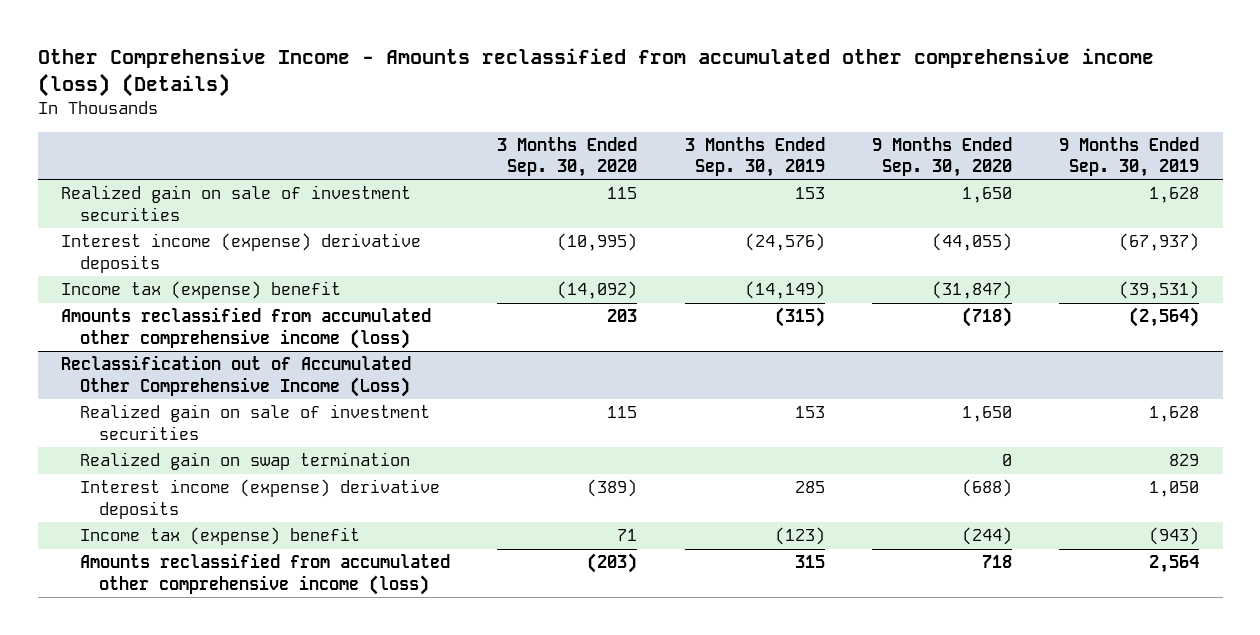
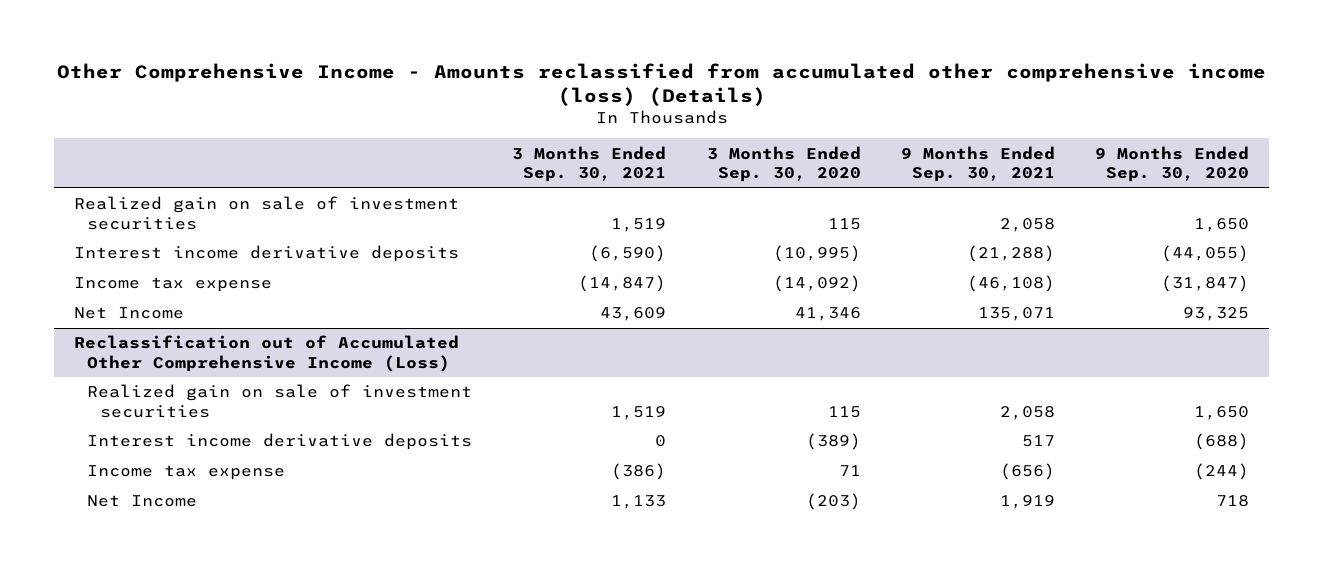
- | 3 Months Ended Sep. 30, 2020 | 3 Months Ended Sep. 30, 2019 | 9 Months Ended Sep. 30, 2020 | 9 Months Ended Sep. 30, 2019
+ | 3 Months Ended Sep. 30, 2021 | 3 Months Ended Sep. 30, 2020 | 9 Months Ended Sep. 30, 2021 | 9 Months Ended Sep. 30, 2020
- Interest income (expense) derivative deposits | (10,995) | (24,576) | (44,055) | (67,937)
- Income tax (expense) benefit | (14,092) | (14,149) | (31,847) | (39,531)
- Amounts reclassified from accumulated other comprehensive income (loss) | 203 | (315) | (718) | (2,564)
+ Interest income derivative deposits | (6,590) | (10,995) | (21,288) | (44,055)
+ Income tax expense | (14,847) | (14,092) | (46,108) | (31,847)
+ Net Income | 43,609 | 41,346 | 135,071 | 93,325
@ Reclassification out of Accumulated Other Comprehensive Income (Loss)
- Realized gain on swap termination | | | 0 | 829
- Interest income (expense) derivative deposits | (389) | 285 | (688) | 1,050
- Income tax (expense) benefit | 71 | (123) | (244) | (943)
- Amounts reclassified from accumulated other comprehensive income (loss) | (203) | 315 | 718 | 2,564
+ Interest income derivative deposits | 0 | (389) | 517 | (688)
+ Income tax expense | (386) | 71 | (656) | (244)
+ Net Income | 1,133 | (203) | 1,919 | 718

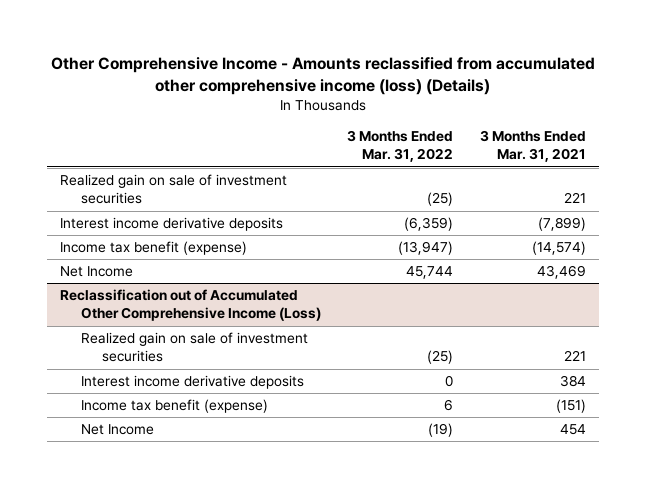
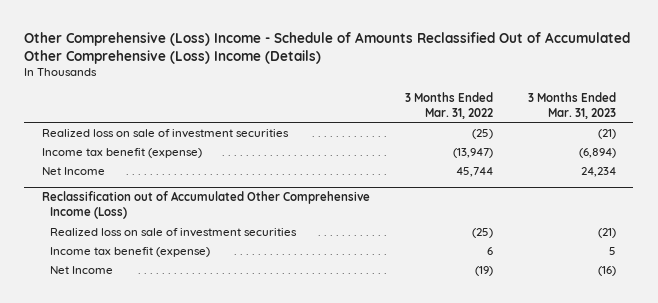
- Other Comprehensive Income - Amounts reclassified from accumulated other comprehensive income (loss) (Details)
+ Other Comprehensive (Loss) Income - Schedule of Amounts Reclassified Out of Accumulated Other Comprehensive (Loss) Income (Details)
- | 3 Months Ended Mar. 31, 2022 | 3 Months Ended Mar. 31, 2021
+ | 3 Months Ended Mar. 31, 2022 | 3 Months Ended Mar. 31, 2023
- Realized gain on sale of investment securities | (25) | 221
- Interest income derivative deposits | (6,359) | (7,899)
+ Realized loss on sale of investment securities | (25) | (21)
@ Reclassification out of Accumulated Other Comprehensive Income (Loss)
- Realized gain on sale of investment securities | (25) | 221
- Interest income derivative deposits | 0 | 384
+ Realized loss on sale of investment securities | (25) | (21)

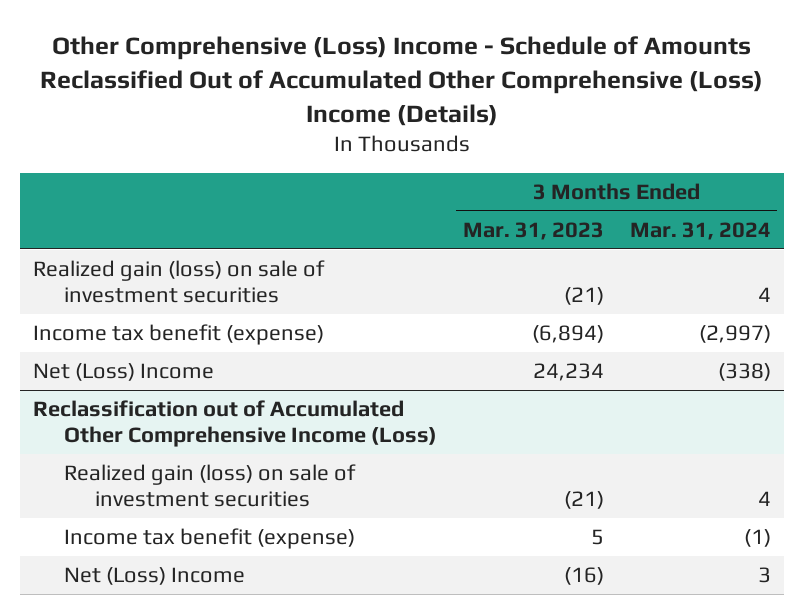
- | 3 Months Ended Mar. 31, 2022 | 3 Months Ended Mar. 31, 2023
+ | 3 Months Ended Mar. 31, 2023 | 3 Months Ended Mar. 31, 2024
- Realized loss on sale of investment securities | (25) | (21)
+ Realized gain (loss) on sale of investment securities | (21) | 4
- Net Income | 45,744 | 24,234
+ Net (Loss) Income | 24,234 | (338)
@ Reclassification out of Accumulated Other Comprehensive Income (Loss)
- Realized loss on sale of investment securities | (25) | (21)
+ Realized gain (loss) on sale of investment securities | (21) | 4
- Net Income | (19) | (16)
+ Net (Loss) Income | (16) | 3

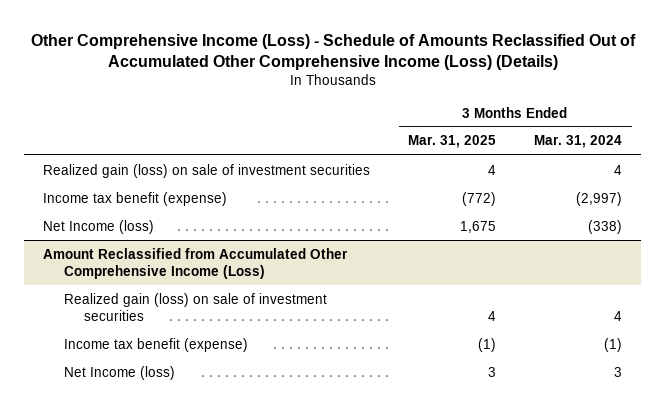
- Other Comprehensive (Loss) Income - Schedule of Amounts Reclassified Out of Accumulated Other Comprehensive (Loss) Income (Details)
+ Other Comprehensive Income (Loss) - Schedule of Amounts Reclassified Out of Accumulated Other Comprehensive Income (Loss) (Details)
- | 3 Months Ended Mar. 31, 2023 | 3 Months Ended Mar. 31, 2024
+ | 3 Months Ended Mar. 31, 2025 | 3 Months Ended Mar. 31, 2024
- Net (Loss) Income | 24,234 | (338)
- Reclassification out of Accumulated Other Comprehensive Income (Loss)
+ Net Income (loss) | 1,675 | (338)
+ Amount Reclassified from Accumulated Other Comprehensive Income (Loss)
- Net (Loss) Income | (16) | 3
+ Net Income (loss) | 3 | 3

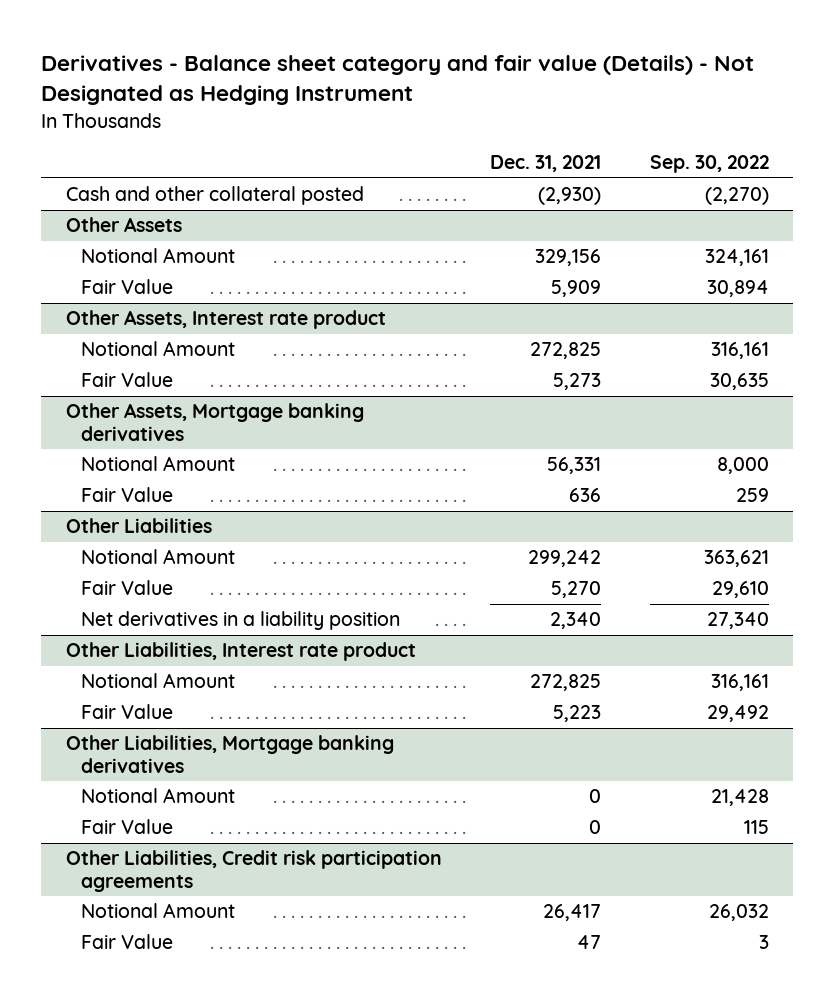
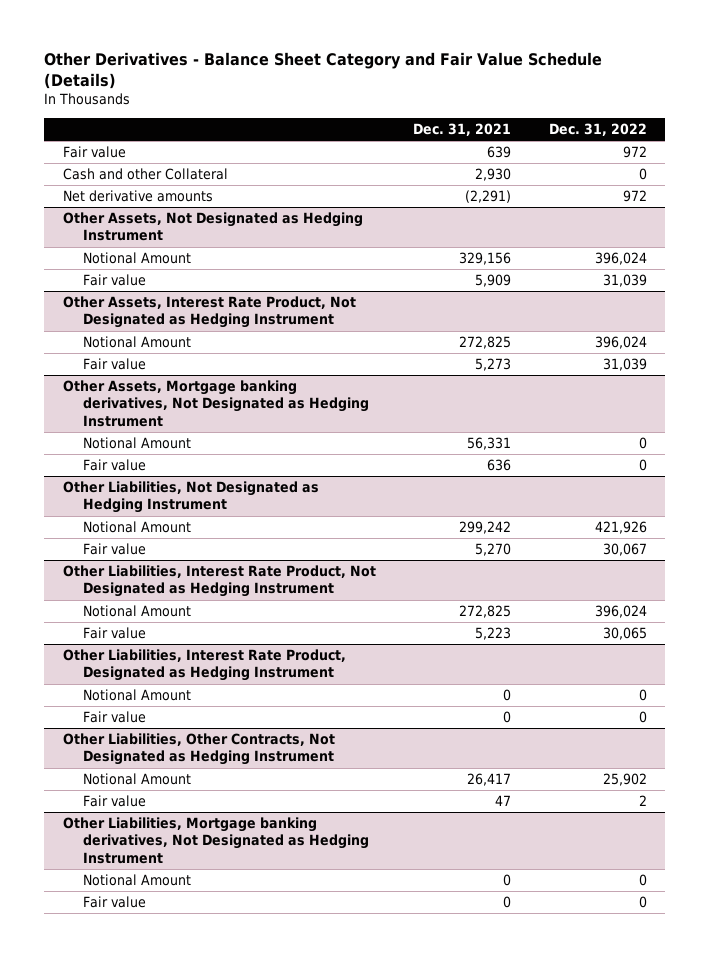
- Derivatives - Balance sheet category and fair value (Details) - Not Designated as Hedging Instrument
+ Other Derivatives - Balance Sheet Category and Fair Value Schedule (Details)
- | Dec. 31, 2021 | Sep. 30, 2022
+ | Dec. 31, 2021 | Dec. 31, 2022
- Cash and other collateral posted | (2,930) | (2,270)
- Other Assets
+ Fair value | 639 | 972
+ Cash and other Collateral | 2,930 | 0
+ Net derivative amounts | (2,291) | 972
+ Other Assets, Not Designated as Hedging Instrument
- Fair Value | 5,909 | 30,894
- Other Assets, Interest rate product
+ Fair value | 5,909 | 31,039
+ Other Assets, Interest Rate Product, Not Designated as Hedging Instrument
- Fair Value | 5,273 | 30,635
- Other Assets, Mortgage banking derivatives
+ Fair value | 5,273 | 31,039
+ Other Assets, Mortgage banking derivatives, Not Designated as Hedging Instrument
- Fair Value | 636 | 259
- Other Liabilities
+ Fair value | 636 | 0
+ Other Liabilities, Not Designated as Hedging Instrument
- Fair Value | 5,270 | 29,610
- Net derivatives in a liability position | 2,340 | 27,340
- Other Liabilities, Interest rate product
+ Fair value | 5,270 | 30,067
+ Other Liabilities, Interest Rate Product, Not Designated as Hedging Instrument
- Fair Value | 5,223 | 29,492
- Other Liabilities, Mortgage banking derivatives
+ Fair value | 5,223 | 30,065
+ Other Liabilities, Interest Rate Product, Designated as Hedging Instrument
- Fair Value | 0 | 115
- Other Liabilities, Credit risk participation agreements
+ Fair value | 0 | 0
+ Other Liabilities, Other Contracts, Not Designated as Hedging Instrument
- Fair Value | 47 | 3
+ Fair value | 47 | 2
+ Other Liabilities, Mortgage banking derivatives, Not Designated as Hedging Instrument
+ Notional Amount | 0 | 0
+ Fair value | 0 | 0

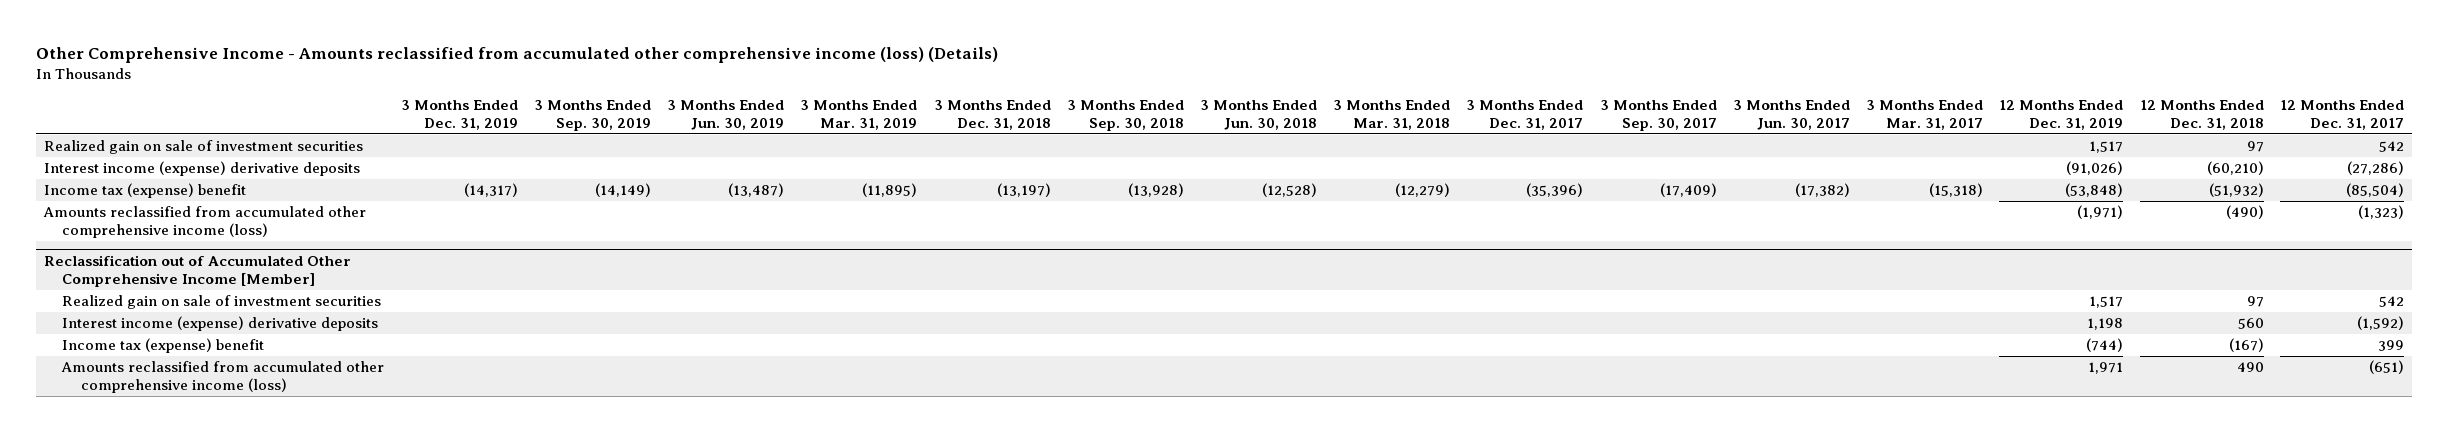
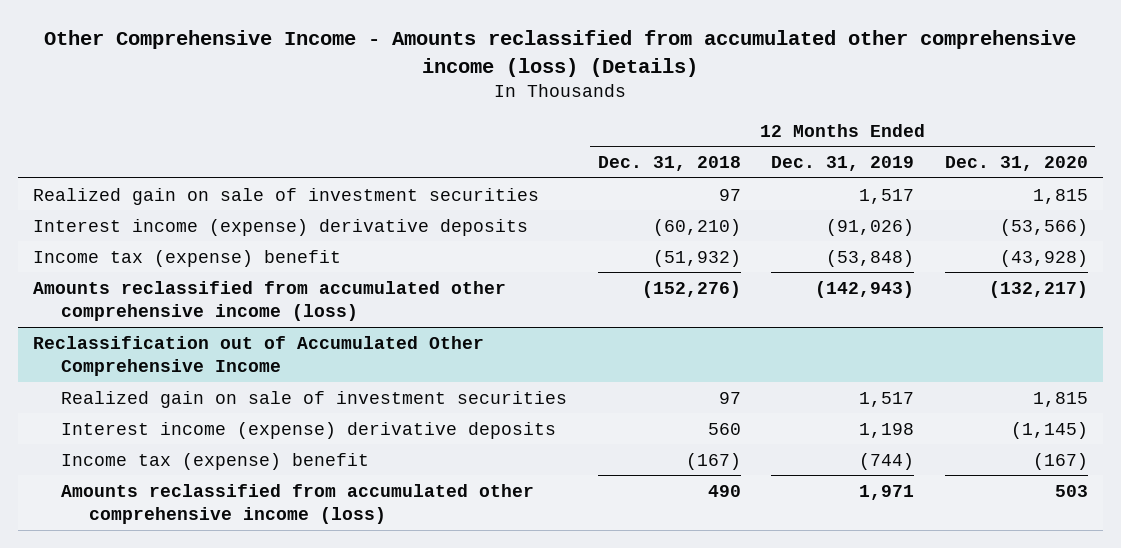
- | 3 Months Ended Dec. 31, 2019 | 3 Months Ended Sep. 30, 2019 | 3 Months Ended Jun. 30, 2019 | 3 Months Ended Mar. 31, 2019 | 3 Months Ended Dec. 31, 2018 | 3 Months Ended Sep. 30, 2018 | 3 Months Ended Jun. 30, 2018 | 3 Months Ended Mar. 31, 2018 | 3 Months Ended Dec. 31, 2017 | 3 Months Ended Sep. 30, 2017 | 3 Months Ended Jun. 30, 2017 | 3 Months Ended Mar. 31, 2017 | 12 Months Ended Dec. 31, 2019 | 12 Months Ended Dec. 31, 2018 | 12 Months Ended Dec. 31, 2017
+ | 12 Months Ended Dec. 31, 2018 | 12 Months Ended Dec. 31, 2019 | 12 Months Ended Dec. 31, 2020
- Amounts reclassified from accumulated other comprehensive income (loss) | | | | | | | | | | | | | (1,971) | (490) | (1,323)
- Reclassification out of Accumulated Other Comprehensive Income [Member]
+ Amounts reclassified from accumulated other comprehensive income (loss) | (152,276) | (142,943) | (132,217)
+ Reclassification out of Accumulated Other Comprehensive Income

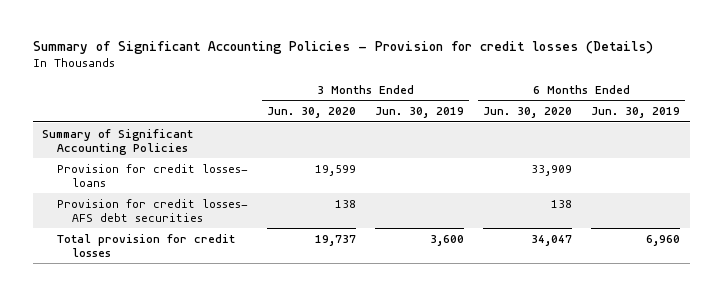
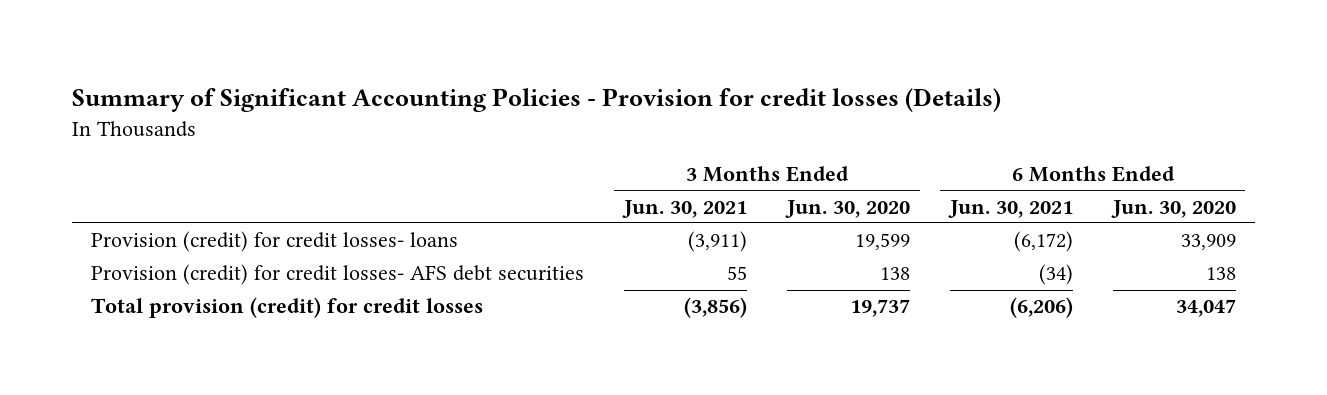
- | 3 Months Ended Jun. 30, 2020 | 3 Months Ended Jun. 30, 2019 | 6 Months Ended Jun. 30, 2020 | 6 Months Ended Jun. 30, 2019
+ | 3 Months Ended Jun. 30, 2021 | 3 Months Ended Jun. 30, 2020 | 6 Months Ended Jun. 30, 2021 | 6 Months Ended Jun. 30, 2020
- Summary of Significant Accounting Policies
- Provision for credit losses- loans | 19,599 | | 33,909 |
- Provision for credit losses- AFS debt securities | 138 | | 138 |
- Total provision for credit losses | 19,737 | 3,600 | 34,047 | 6,960
+ Provision (credit) for credit losses- loans | (3,911) | 19,599 | (6,172) | 33,909
+ Provision (credit) for credit losses- AFS debt securities | 55 | 138 | (34) | 138
+ Total provision (credit) for credit losses | (3,856) | 19,737 | (6,206) | 34,047

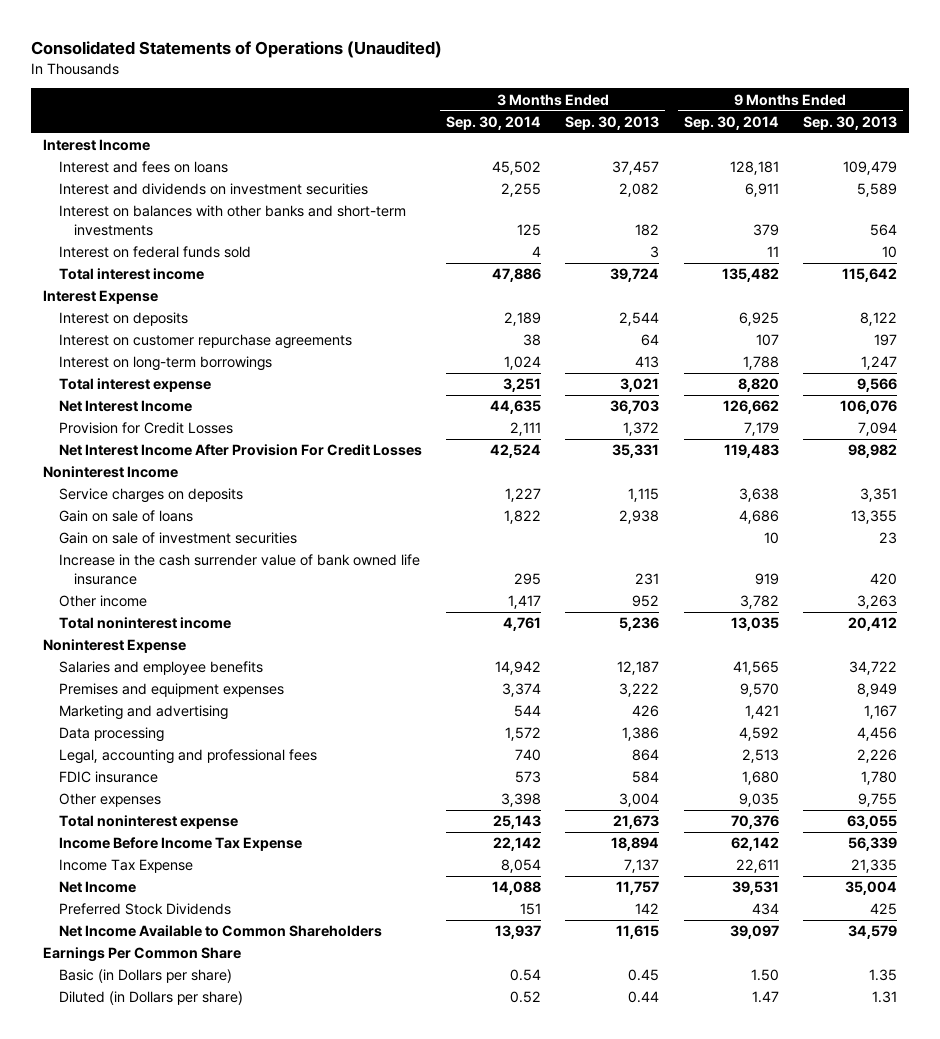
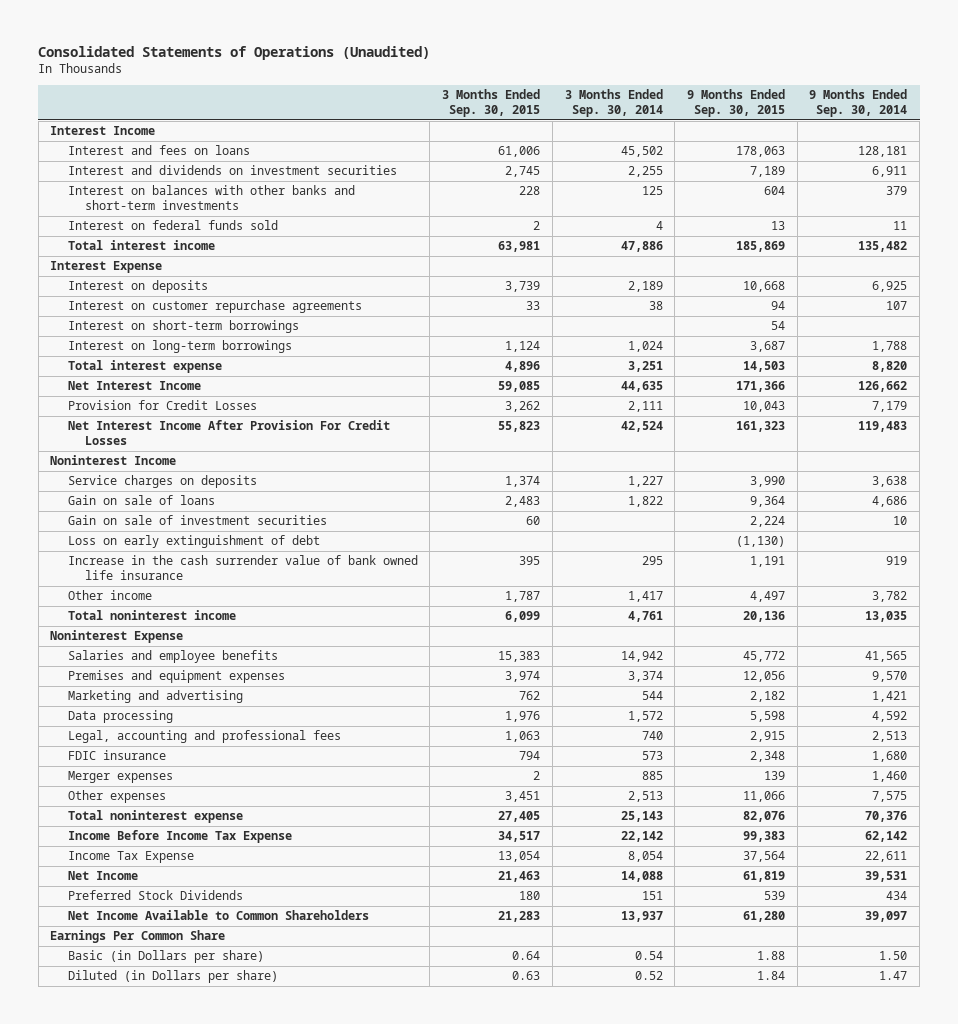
- | 3 Months Ended Sep. 30, 2014 | 3 Months Ended Sep. 30, 2013 | 9 Months Ended Sep. 30, 2014 | 9 Months Ended Sep. 30, 2013
+ | 3 Months Ended Sep. 30, 2015 | 3 Months Ended Sep. 30, 2014 | 9 Months Ended Sep. 30, 2015 | 9 Months Ended Sep. 30, 2014
+ Interest on short-term borrowings | | | 54 |
+ Loss on early extinguishment of debt | | | (1,130) |
- Other expenses | 3,398 | 3,004 | 9,035 | 9,755
+ Merger expenses | 2 | 885 | 139 | 1,460
+ Other expenses | 3,451 | 2,513 | 11,066 | 7,575

